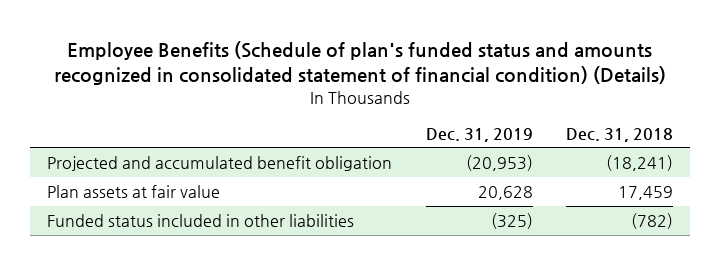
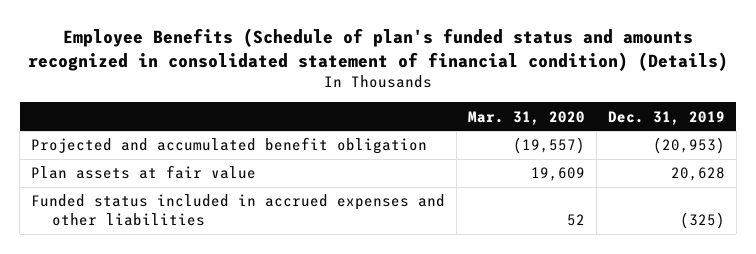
- | Dec. 31, 2019 | Dec. 31, 2018
+ | Mar. 31, 2020 | Dec. 31, 2019
- Funded status included in other liabilities | (325) | (782)
+ Funded status included in accrued expenses and other liabilities | 52 | (325)

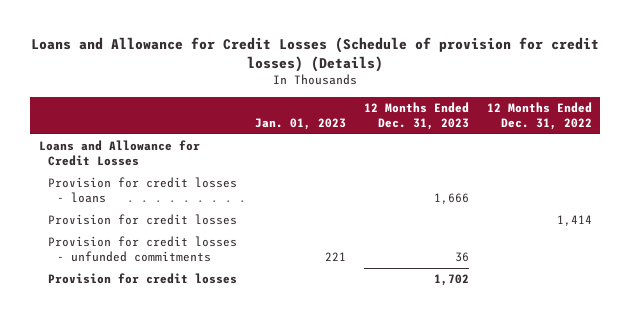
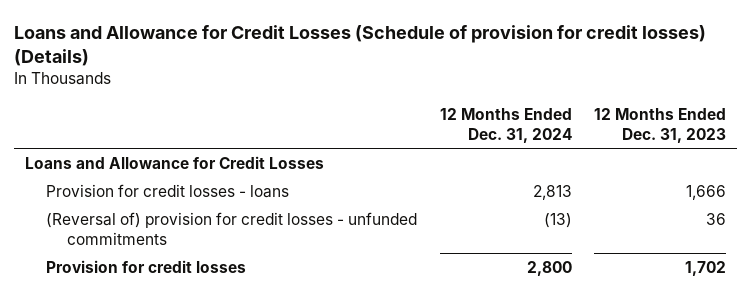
- | Jan. 01, 2023 | 12 Months Ended Dec. 31, 2023 | 12 Months Ended Dec. 31, 2022
+ | 12 Months Ended Dec. 31, 2024 | 12 Months Ended Dec. 31, 2023
- Provision for credit losses | | | 1,414
- Provision for credit losses - unfunded commitments | 221 | 36 |
+ (Reversal of) provision for credit losses - unfunded commitments | (13) | 36

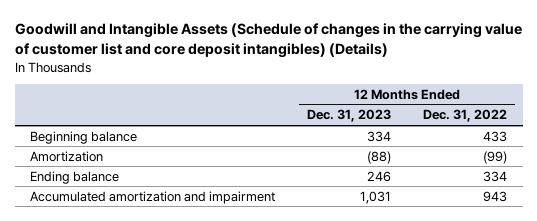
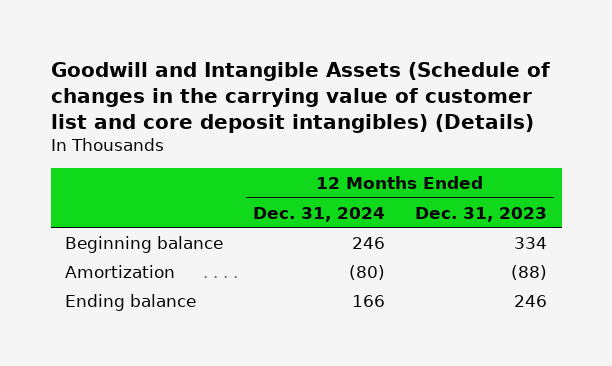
- | 12 Months Ended Dec. 31, 2023 | 12 Months Ended Dec. 31, 2022
+ | 12 Months Ended Dec. 31, 2024 | 12 Months Ended Dec. 31, 2023
- Accumulated amortization and impairment | 1,031 | 943

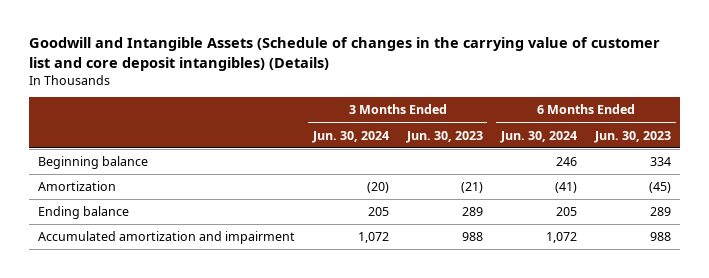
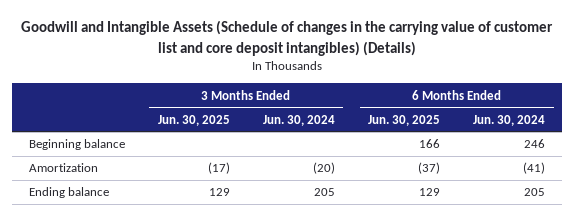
- | 3 Months Ended Jun. 30, 2024 | 3 Months Ended Jun. 30, 2023 | 6 Months Ended Jun. 30, 2024 | 6 Months Ended Jun. 30, 2023
+ | 3 Months Ended Jun. 30, 2025 | 3 Months Ended Jun. 30, 2024 | 6 Months Ended Jun. 30, 2025 | 6 Months Ended Jun. 30, 2024
- Accumulated amortization and impairment | 1,072 | 988 | 1,072 | 988

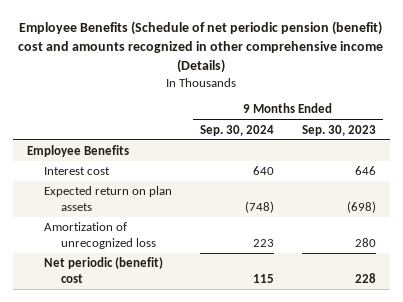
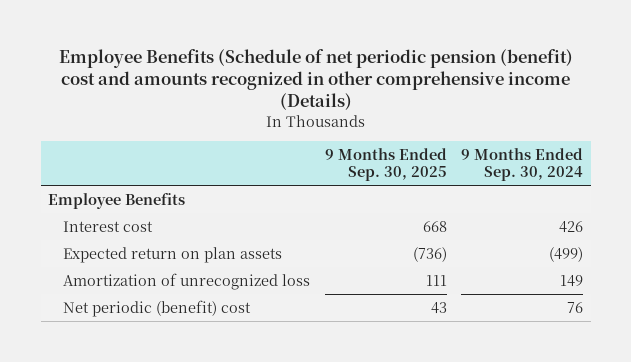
- | 9 Months Ended Sep. 30, 2024 | 9 Months Ended Sep. 30, 2023
+ | 9 Months Ended Sep. 30, 2025 | 9 Months Ended Sep. 30, 2024
- Interest cost | 640 | 646
- Expected return on plan assets | (748) | (698)
- Amortization of unrecognized loss | 223 | 280
- Net periodic (benefit) cost | 115 | 228
+ Interest cost | 668 | 426
+ Expected return on plan assets | (736) | (499)
+ Amortization of unrecognized loss | 111 | 149
+ Net periodic (benefit) cost | 43 | 76

